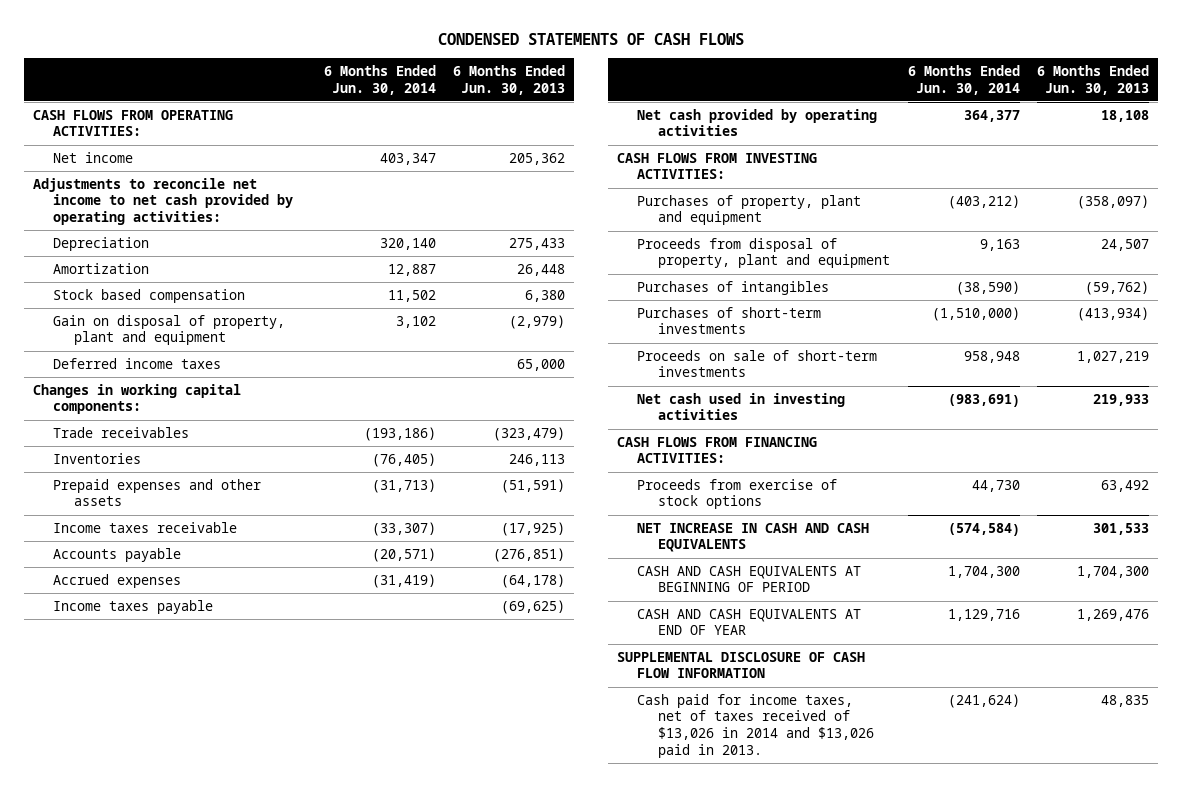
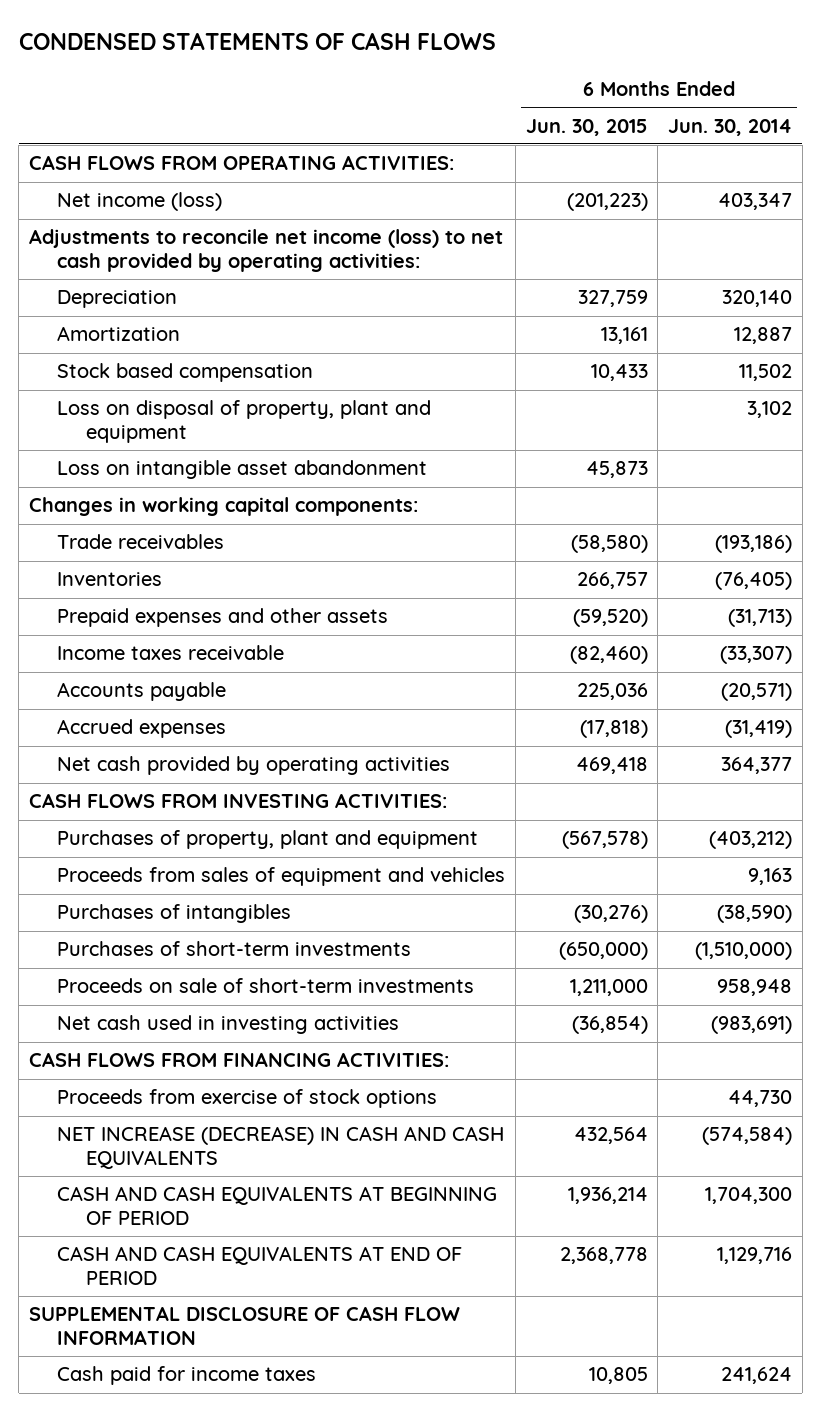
- | 6 Months Ended Jun. 30, 2014 | 6 Months Ended Jun. 30, 2013
+ | 6 Months Ended Jun. 30, 2015 | 6 Months Ended Jun. 30, 2014
- Net income | 403,347 | 205,362
- Adjustments to reconcile net income to net cash provided by operating activities:
+ Net income (loss) | (201,223) | 403,347
+ Adjustments to reconcile net income (loss) to net cash provided by operating activities:
- Gain on disposal of property, plant and equipment | 3,102 | (2,979)
- Deferred income taxes | | 65,000
+ Loss on disposal of property, plant and equipment | | 3,102
+ Loss on intangible asset abandonment | 45,873 |
- Income taxes payable | | (69,625)
- Proceeds from disposal of property, plant and equipment | 9,163 | 24,507
+ Proceeds from sales of equipment and vehicles | | 9,163
- NET INCREASE IN CASH AND CASH EQUIVALENTS | (574,584) | 301,533
+ NET INCREASE (DECREASE) IN CASH AND CASH EQUIVALENTS | 432,564 | (574,584)
- CASH AND CASH EQUIVALENTS AT END OF YEAR | 1,129,716 | 1,269,476
+ CASH AND CASH EQUIVALENTS AT END OF PERIOD | 2,368,778 | 1,129,716
- Cash paid for income taxes, net of taxes received of $13,026 in 2014 and $13,026 paid in 2013. | (241,624) | 48,835
+ Cash paid for income taxes | 10,805 | 241,624

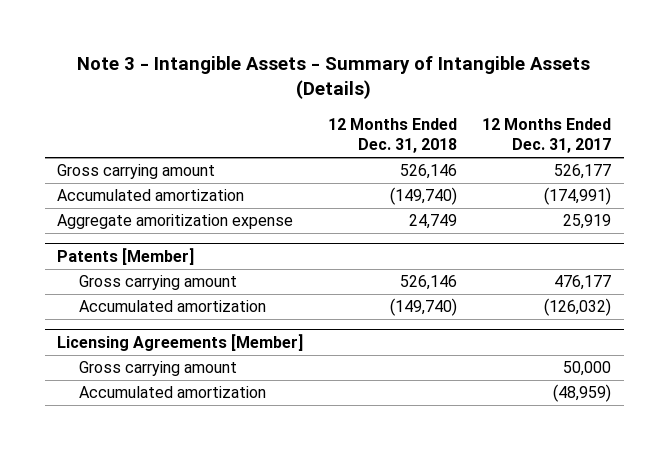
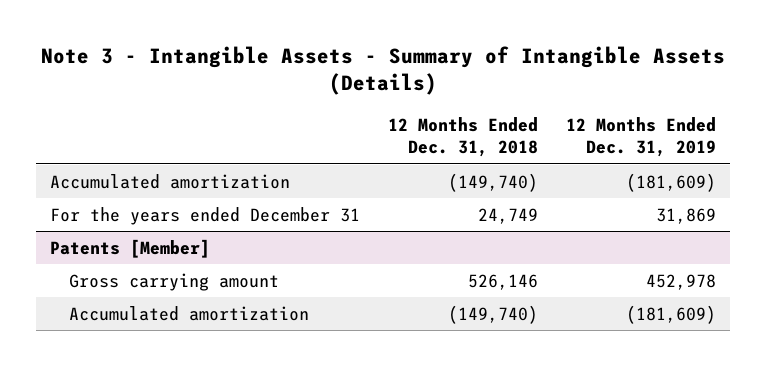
- | 12 Months Ended Dec. 31, 2018 | 12 Months Ended Dec. 31, 2017
+ | 12 Months Ended Dec. 31, 2018 | 12 Months Ended Dec. 31, 2019
- Gross carrying amount | 526,146 | 526,177
- Aggregate amoritization expense | 24,749 | 25,919
+ For the years ended December 31 | 24,749 | 31,869
- Licensing Agreements [Member]
- Gross carrying amount | | 50,000
- Accumulated amortization | | (48,959)

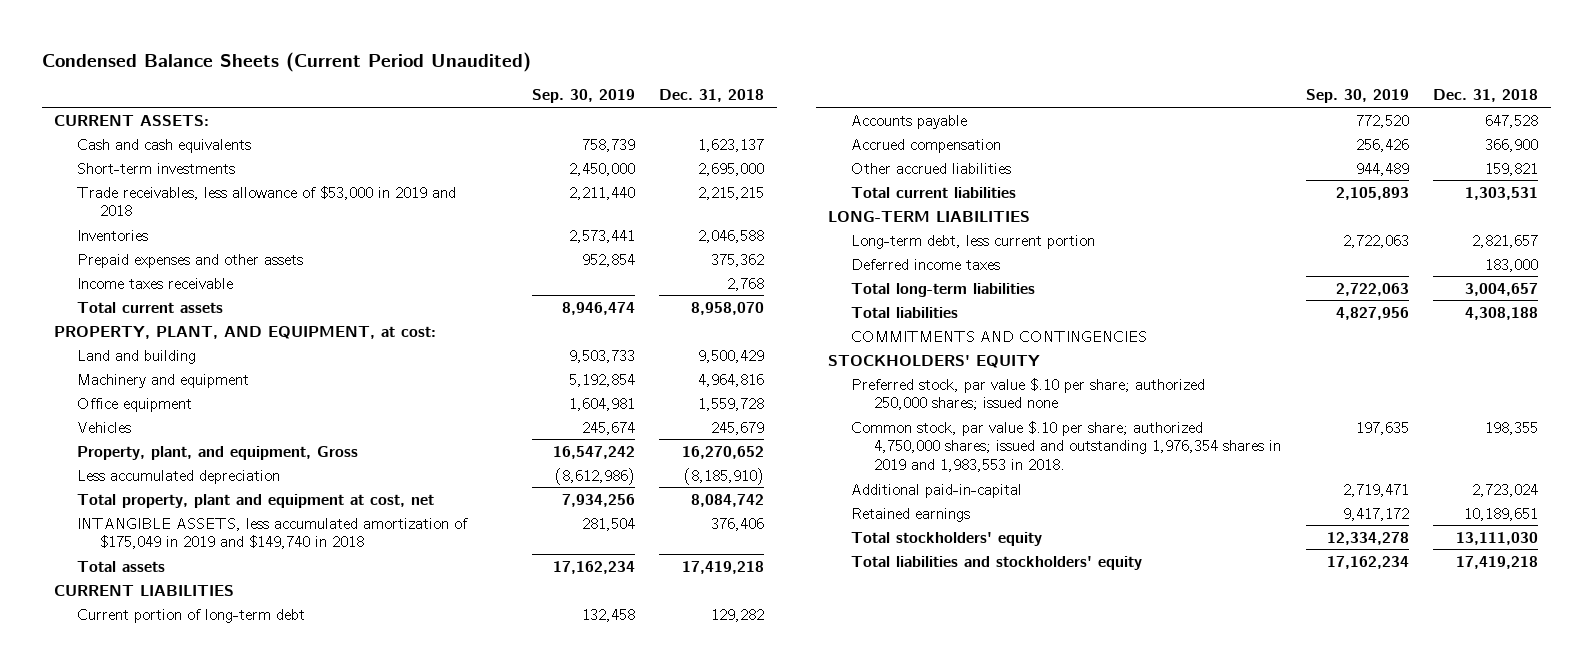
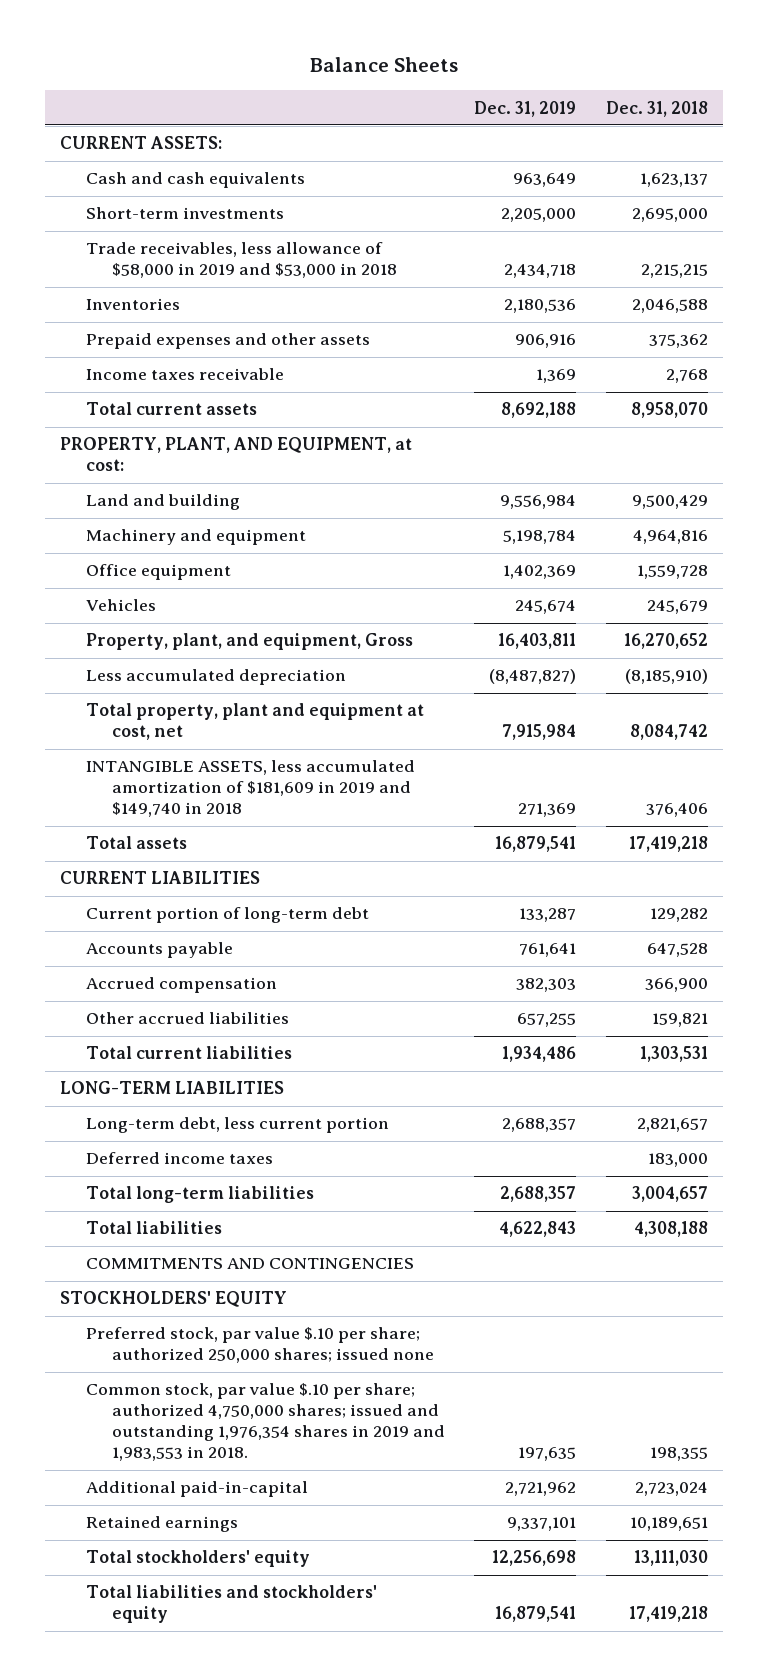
- Condensed Balance Sheets (Current Period Unaudited)
+ Balance Sheets
- | Sep. 30, 2019 | Dec. 31, 2018
+ | Dec. 31, 2019 | Dec. 31, 2018
- Trade receivables, less allowance of $53,000 in 2019 and 2018 | 2,211,440 | 2,215,215
+ Trade receivables, less allowance of $58,000 in 2019 and $53,000 in 2018 | 2,434,718 | 2,215,215
- INTANGIBLE ASSETS, less accumulated amortization of $175,049 in 2019 and $149,740 in 2018 | 281,504 | 376,406
+ INTANGIBLE ASSETS, less accumulated amortization of $181,609 in 2019 and $149,740 in 2018 | 271,369 | 376,406

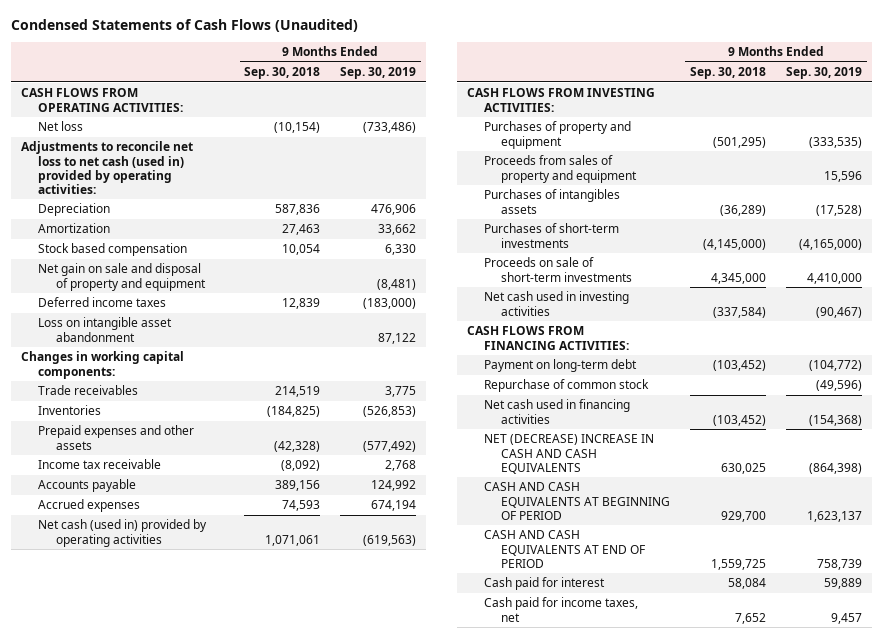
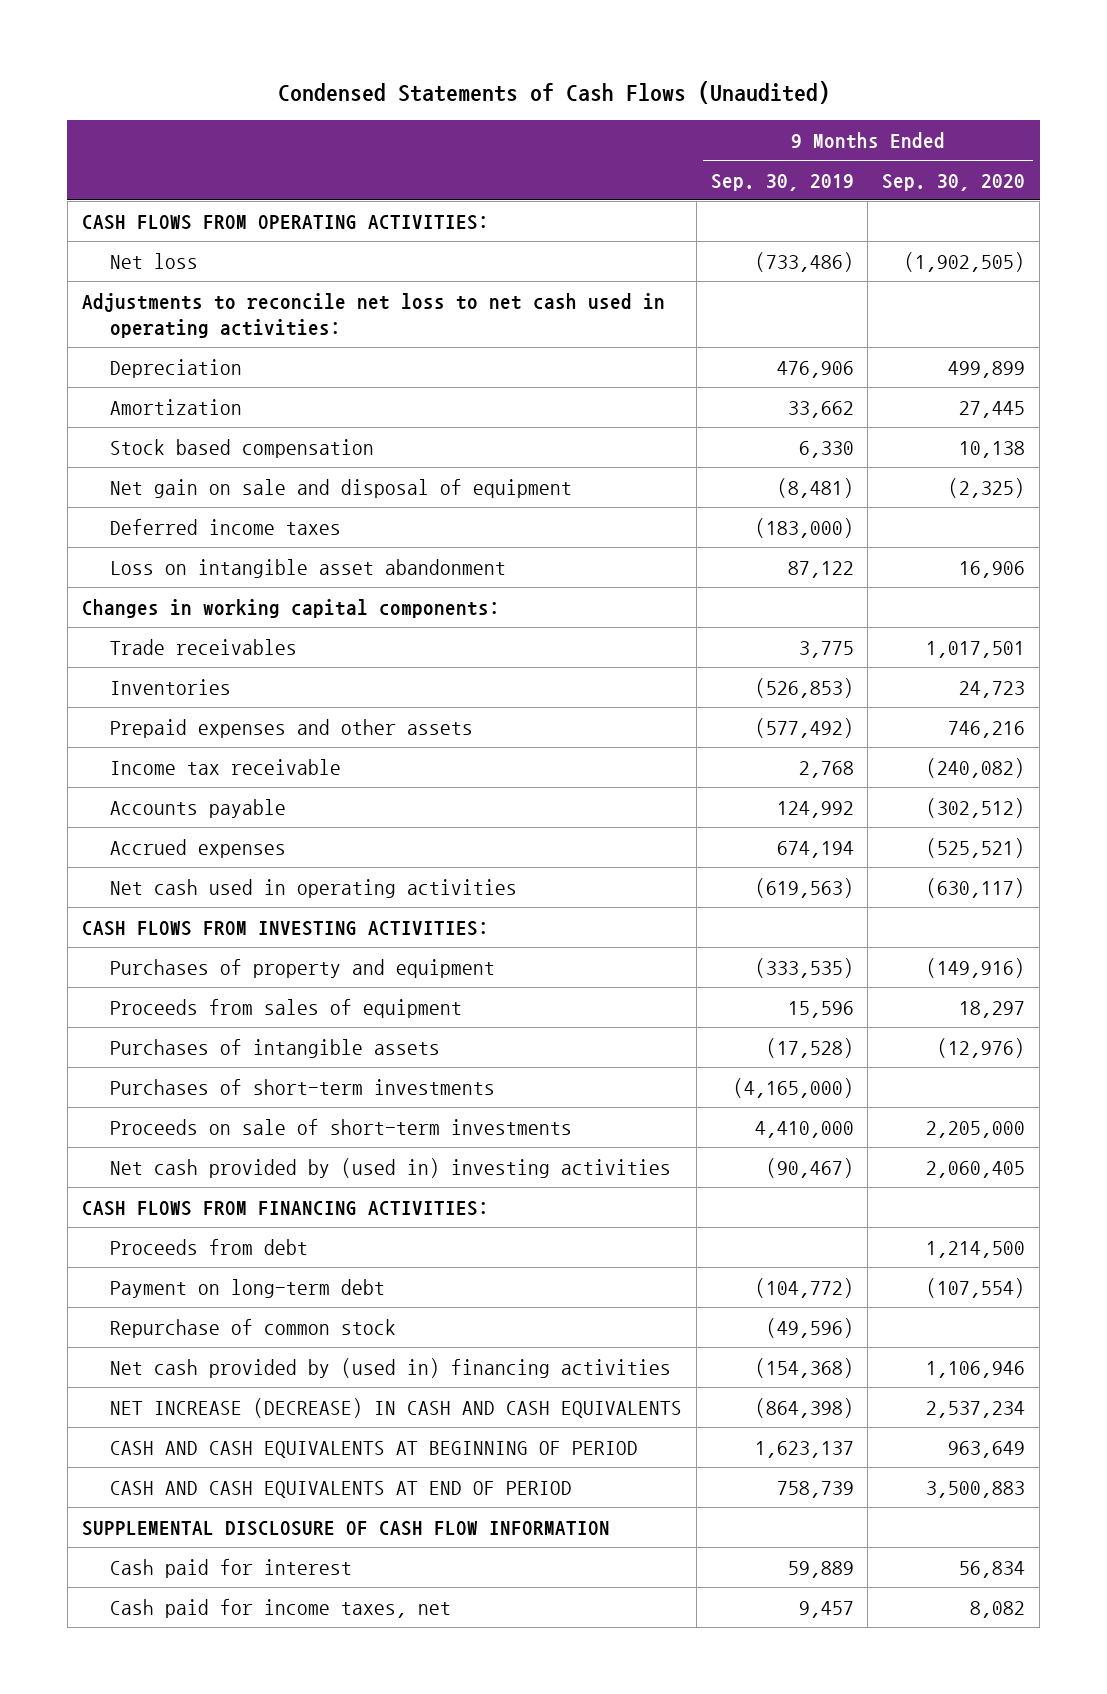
- | 9 Months Ended Sep. 30, 2018 | 9 Months Ended Sep. 30, 2019
+ | 9 Months Ended Sep. 30, 2019 | 9 Months Ended Sep. 30, 2020
- Adjustments to reconcile net loss to net cash (used in) provided by operating activities:
+ Adjustments to reconcile net loss to net cash used in operating activities:
- Net gain on sale and disposal of property and equipment | | (8,481)
+ Net gain on sale and disposal of equipment | (8,481) | (2,325)
- Net cash (used in) provided by operating activities | 1,071,061 | (619,563)
+ Net cash used in operating activities | (619,563) | (630,117)
- Proceeds from sales of property and equipment | | 15,596
- Purchases of intangibles assets | (36,289) | (17,528)
+ Proceeds from sales of equipment | 15,596 | 18,297
+ Purchases of intangible assets | (17,528) | (12,976)
- Net cash used in investing activities | (337,584) | (90,467)
+ Net cash provided by (used in) investing activities | (90,467) | 2,060,405
+ Proceeds from debt | | 1,214,500
- Net cash used in financing activities | (103,452) | (154,368)
- NET (DECREASE) INCREASE IN CASH AND CASH EQUIVALENTS | 630,025 | (864,398)
+ Net cash provided by (used in) financing activities | (154,368) | 1,106,946
+ NET INCREASE (DECREASE) IN CASH AND CASH EQUIVALENTS | (864,398) | 2,537,234
+ SUPPLEMENTAL DISCLOSURE OF CASH FLOW INFORMATION

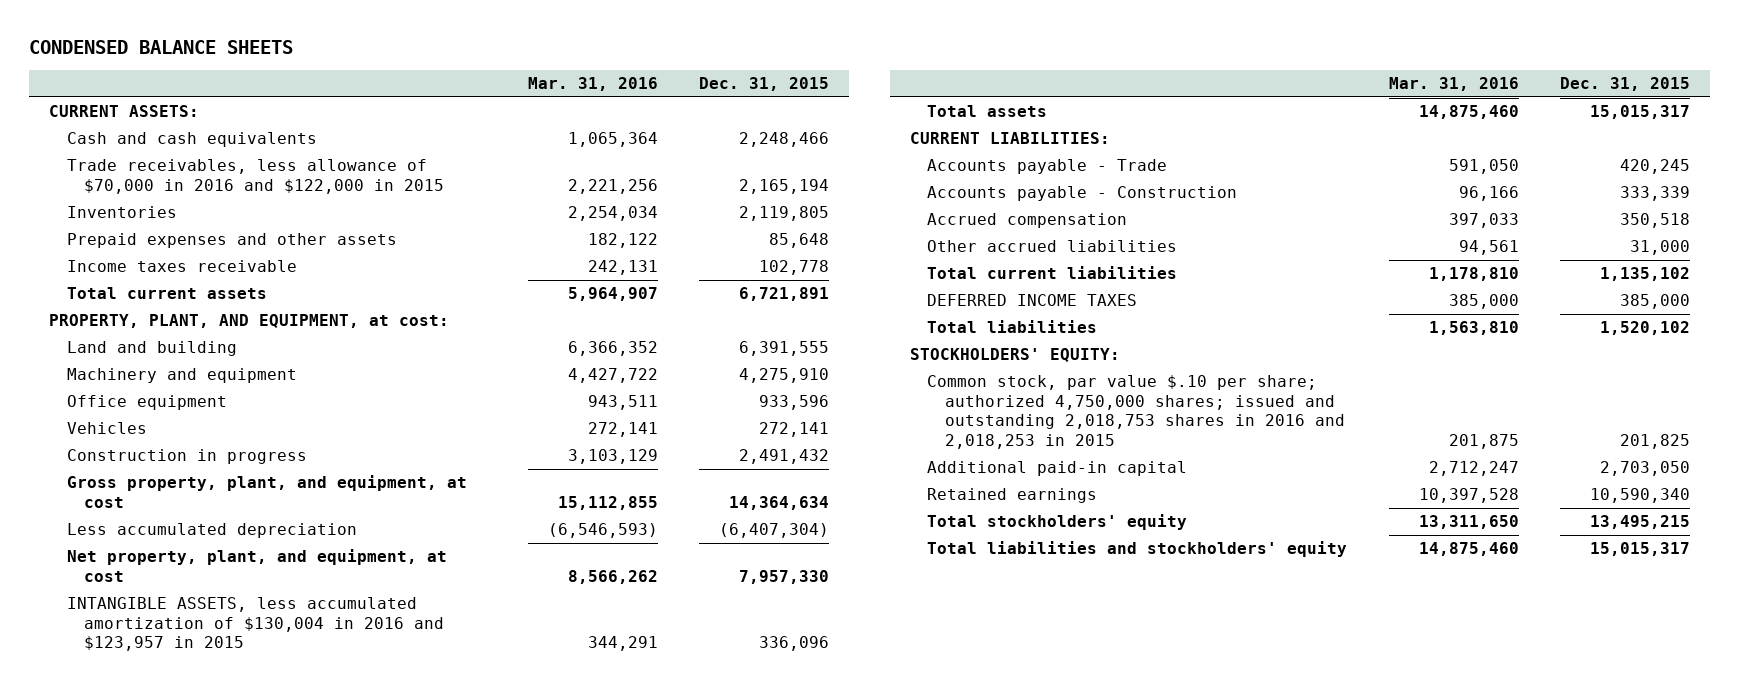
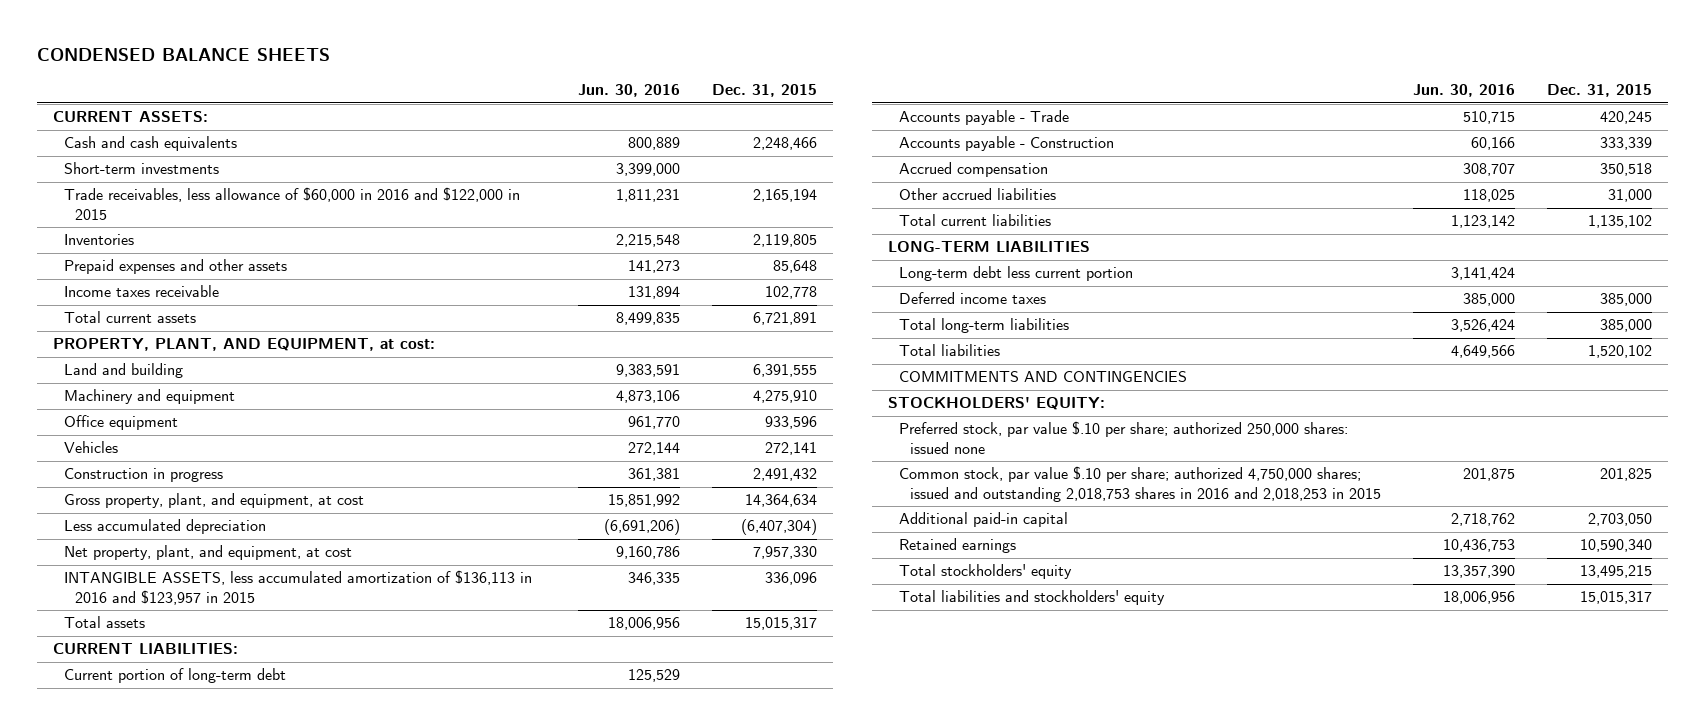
- | Mar. 31, 2016 | Dec. 31, 2015
+ | Jun. 30, 2016 | Dec. 31, 2015
- Trade receivables, less allowance of $70,000 in 2016 and $122,000 in 2015 | 2,221,256 | 2,165,194
+ Short-term investments | 3,399,000 |
+ Trade receivables, less allowance of $60,000 in 2016 and $122,000 in 2015 | 1,811,231 | 2,165,194
- INTANGIBLE ASSETS, less accumulated amortization of $130,004 in 2016 and $123,957 in 2015 | 344,291 | 336,096
+ INTANGIBLE ASSETS, less accumulated amortization of $136,113 in 2016 and $123,957 in 2015 | 346,335 | 336,096
+ Current portion of long-term debt | 125,529 |
- DEFERRED INCOME TAXES | 385,000 | 385,000
+ LONG-TERM LIABILITIES
+ Long-term debt less current portion | 3,141,424 |
+ Deferred income taxes | 385,000 | 385,000
+ Total long-term liabilities | 3,526,424 | 385,000
+ COMMITMENTS AND CONTINGENCIES
+ Preferred stock, par value $.10 per share; authorized 250,000 shares: issued none

